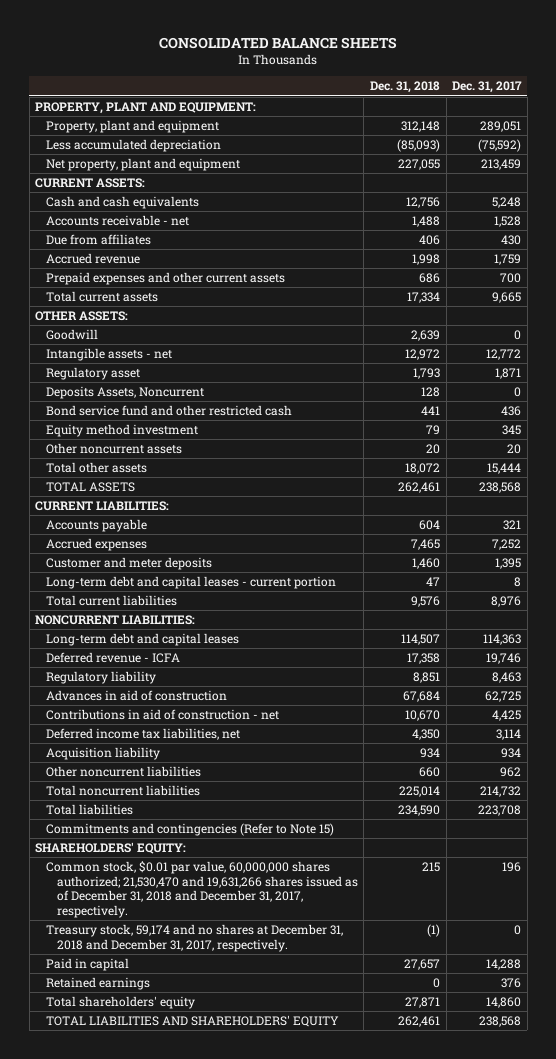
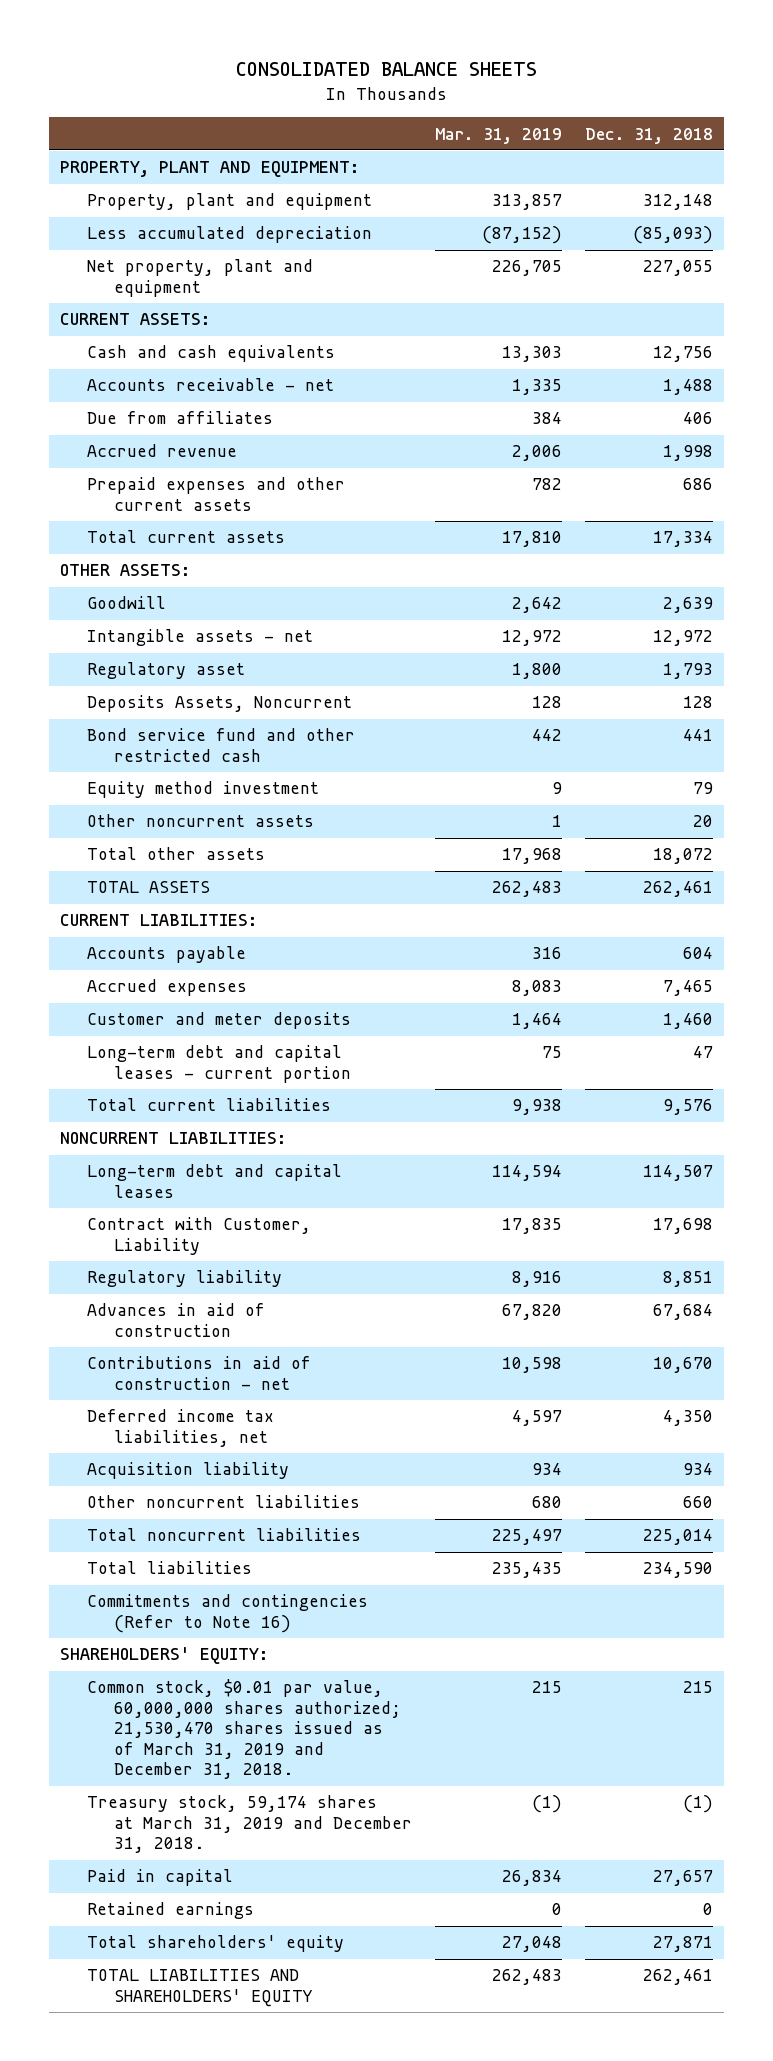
- | Dec. 31, 2018 | Dec. 31, 2017
+ | Mar. 31, 2019 | Dec. 31, 2018
- Deferred revenue - ICFA | 17,358 | 19,746
+ Contract with Customer, Liability | 17,835 | 17,698
- Commitments and contingencies (Refer to Note 15)
+ Commitments and contingencies (Refer to Note 16)
- Common stock, $0.01 par value, 60,000,000 shares authorized; 21,530,470 and 19,631,266 shares issued as of December 31, 2018 and December 31, 2017, respectively. | 215 | 196
- Treasury stock, 59,174 and no shares at December 31, 2018 and December 31, 2017, respectively. | (1) | 0
+ Common stock, $0.01 par value, 60,000,000 shares authorized; 21,530,470 shares issued as of March 31, 2019 and December 31, 2018. | 215 | 215
+ Treasury stock, 59,174 shares at March 31, 2019 and December 31, 2018. | (1) | (1)

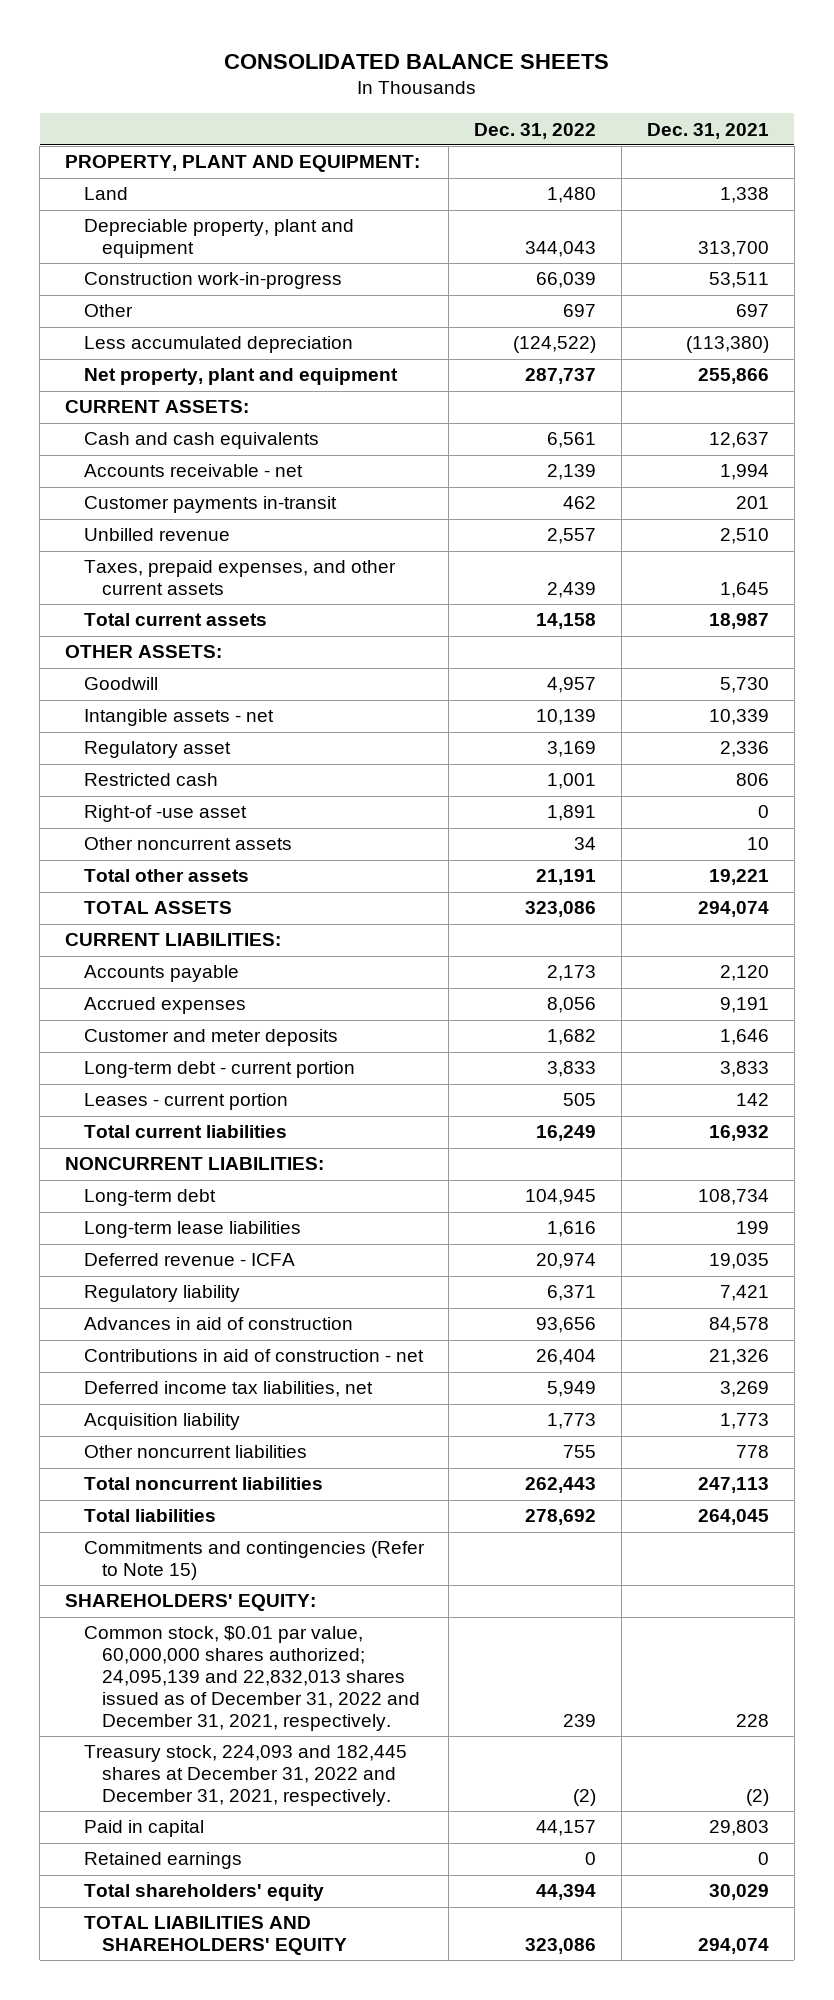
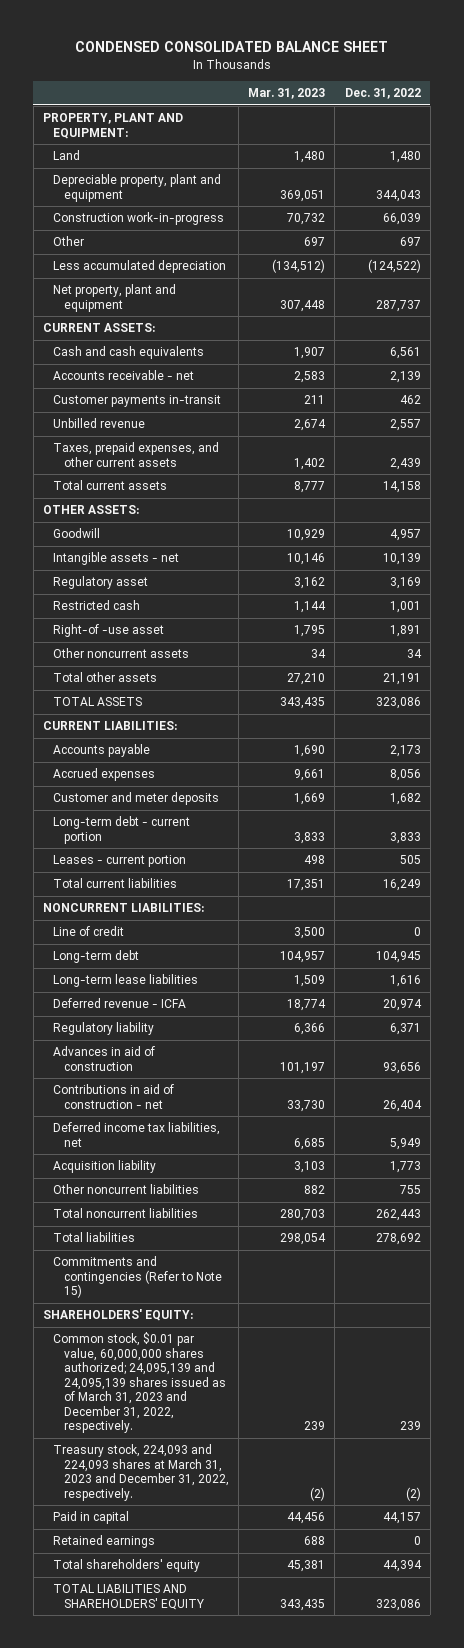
- CONSOLIDATED BALANCE SHEETS
+ CONDENSED CONSOLIDATED BALANCE SHEET
- | Dec. 31, 2022 | Dec. 31, 2021
+ | Mar. 31, 2023 | Dec. 31, 2022
+ Line of credit | 3,500 | 0
- Common stock, $0.01 par value, 60,000,000 shares authorized; 24,095,139 and 22,832,013 shares issued as of December 31, 2022 and December 31, 2021, respectively. | 239 | 228
- Treasury stock, 224,093 and 182,445 shares at December 31, 2022 and December 31, 2021, respectively. | (2) | (2)
+ Common stock, $0.01 par value, 60,000,000 shares authorized; 24,095,139 and 24,095,139 shares issued as of March 31, 2023 and December 31, 2022, respectively. | 239 | 239
+ Treasury stock, 224,093 and 224,093 shares at March 31, 2023 and December 31, 2022, respectively. | (2) | (2)

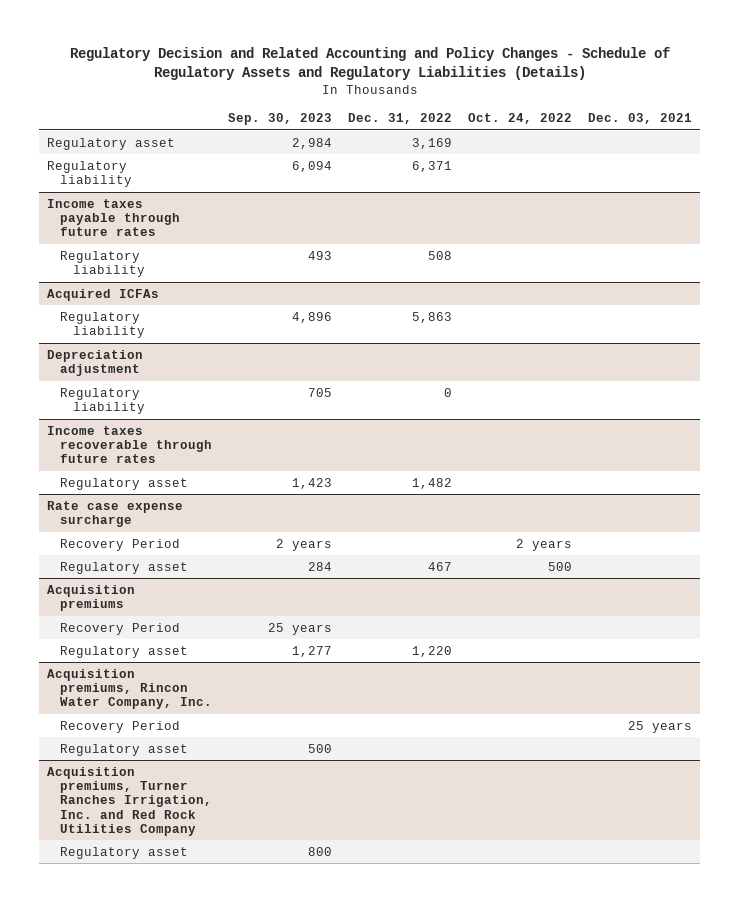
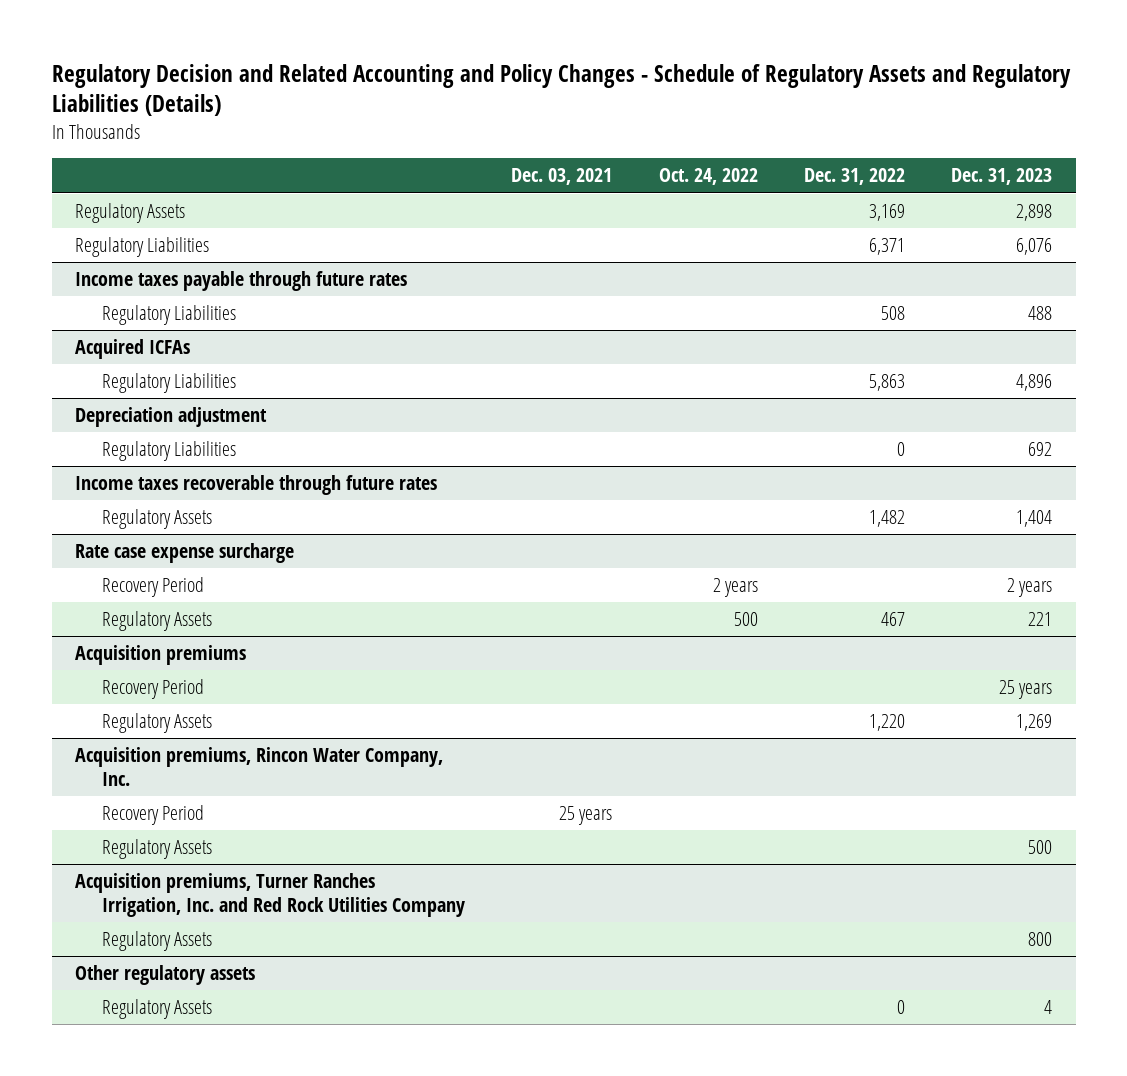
- | Sep. 30, 2023 | Dec. 31, 2022 | Oct. 24, 2022 | Dec. 03, 2021
+ | Dec. 03, 2021 | Oct. 24, 2022 | Dec. 31, 2022 | Dec. 31, 2023
- Regulatory asset | 2,984 | 3,169 | |
- Regulatory liability | 6,094 | 6,371 | |
+ Regulatory Assets | | | 3,169 | 2,898
+ Regulatory Liabilities | | | 6,371 | 6,076
@ Income taxes payable through future rates
- Regulatory liability | 493 | 508 | |
+ Regulatory Liabilities | | | 508 | 488
@ Acquired ICFAs
- Regulatory liability | 4,896 | 5,863 | |
+ Regulatory Liabilities | | | 5,863 | 4,896
@ Depreciation adjustment
- Regulatory liability | 705 | 0 | |
+ Regulatory Liabilities | | | 0 | 692
@ Income taxes recoverable through future rates
- Regulatory asset | 1,423 | 1,482 | |
+ Regulatory Assets | | | 1,482 | 1,404
@ Rate case expense surcharge
- Regulatory asset | 284 | 467 | 500 |
+ Regulatory Assets | | 500 | 467 | 221
@ Acquisition premiums
- Regulatory asset | 1,277 | 1,220 | |
+ Regulatory Assets | | | 1,220 | 1,269
@ Acquisition premiums, Rincon Water Company, Inc.
- Regulatory asset | 500 | | |
+ Regulatory Assets | | | | 500
@ Acquisition premiums, Turner Ranches Irrigation, Inc. and Red Rock Utilities Company
- Regulatory asset | 800 | | |
+ Regulatory Assets | | | | 800
+ Other regulatory assets
+ Regulatory Assets | | | 0 | 4

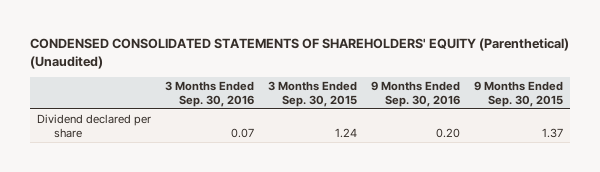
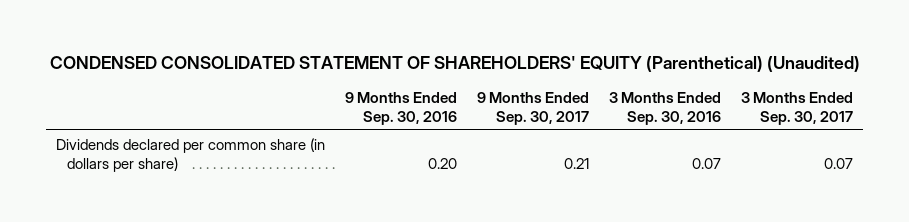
- CONDENSED CONSOLIDATED STATEMENTS OF SHAREHOLDERS' EQUITY (Parenthetical) (Unaudited)
+ CONDENSED CONSOLIDATED STATEMENT OF SHAREHOLDERS' EQUITY (Parenthetical) (Unaudited)
- | 3 Months Ended Sep. 30, 2016 | 3 Months Ended Sep. 30, 2015 | 9 Months Ended Sep. 30, 2016 | 9 Months Ended Sep. 30, 2015
+ | 9 Months Ended Sep. 30, 2016 | 9 Months Ended Sep. 30, 2017 | 3 Months Ended Sep. 30, 2016 | 3 Months Ended Sep. 30, 2017
- Dividend declared per share | 0.07 | 1.24 | 0.20 | 1.37
+ Dividends declared per common share (in dollars per share) | 0.20 | 0.21 | 0.07 | 0.07

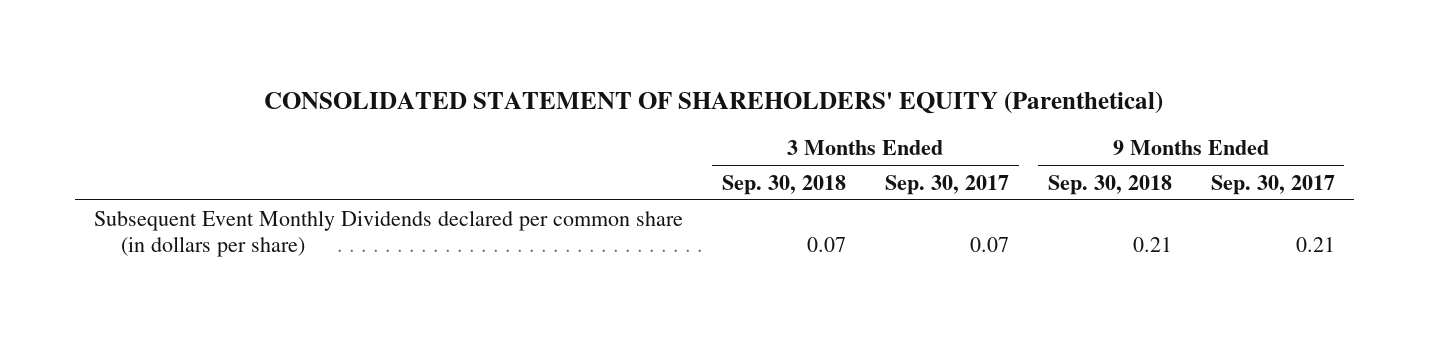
- CONDENSED CONSOLIDATED STATEMENT OF SHAREHOLDERS' EQUITY (Parenthetical) (Unaudited)
+ CONSOLIDATED STATEMENT OF SHAREHOLDERS' EQUITY (Parenthetical)
- | 9 Months Ended Sep. 30, 2016 | 9 Months Ended Sep. 30, 2017 | 3 Months Ended Sep. 30, 2016 | 3 Months Ended Sep. 30, 2017
+ | 3 Months Ended Sep. 30, 2018 | 3 Months Ended Sep. 30, 2017 | 9 Months Ended Sep. 30, 2018 | 9 Months Ended Sep. 30, 2017
- Dividends declared per common share (in dollars per share) | 0.20 | 0.21 | 0.07 | 0.07
+ Subsequent Event Monthly Dividends declared per common share (in dollars per share) | 0.07 | 0.07 | 0.21 | 0.21

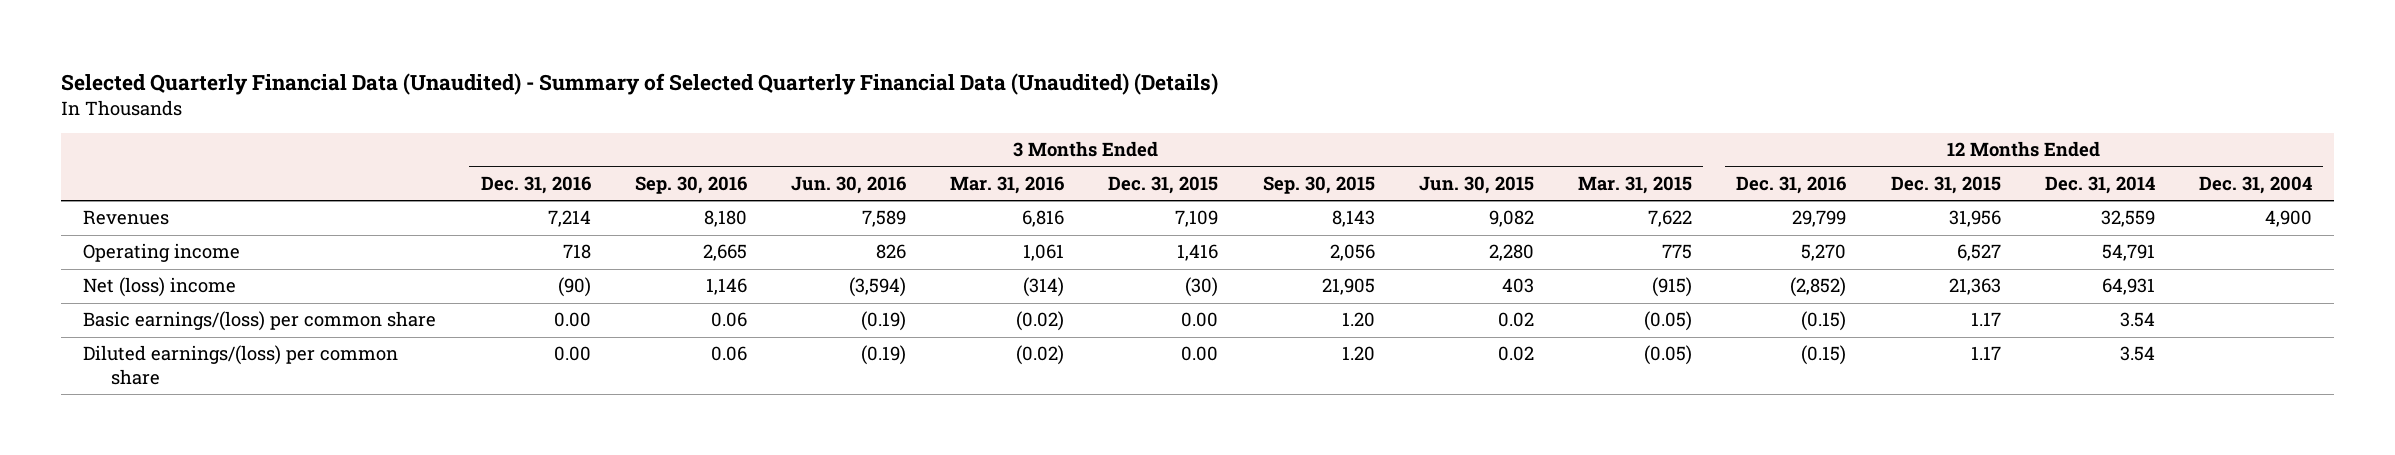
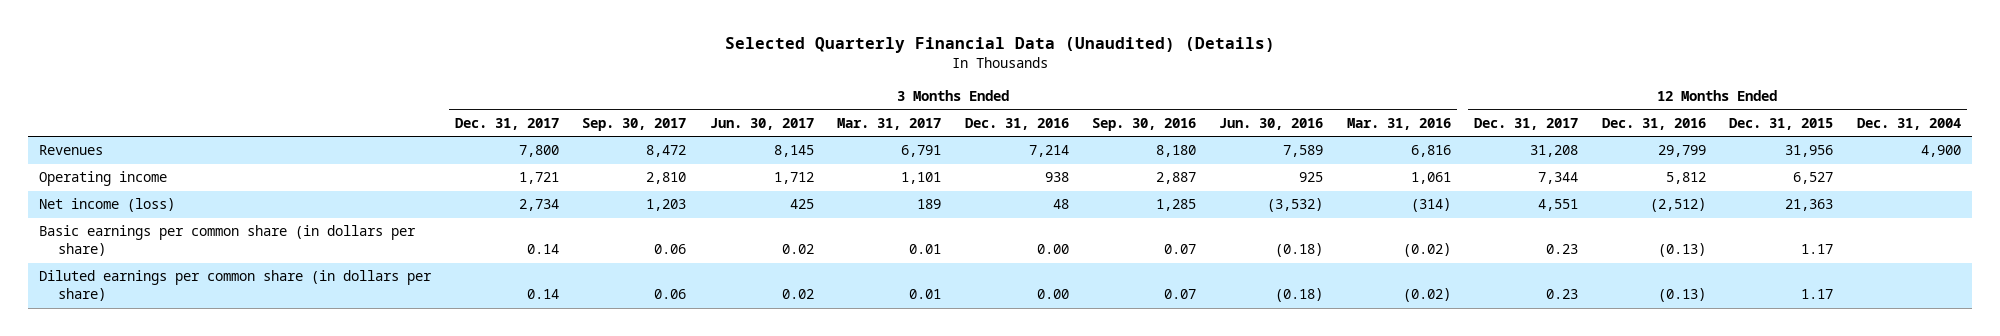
- Selected Quarterly Financial Data (Unaudited) - Summary of Selected Quarterly Financial Data (Unaudited) (Details)
+ Selected Quarterly Financial Data (Unaudited) (Details)
- | 3 Months Ended Dec. 31, 2016 | 3 Months Ended Sep. 30, 2016 | 3 Months Ended Jun. 30, 2016 | 3 Months Ended Mar. 31, 2016 | 3 Months Ended Dec. 31, 2015 | 3 Months Ended Sep. 30, 2015 | 3 Months Ended Jun. 30, 2015 | 3 Months Ended Mar. 31, 2015 | 12 Months Ended Dec. 31, 2016 | 12 Months Ended Dec. 31, 2015 | 12 Months Ended Dec. 31, 2014 | 12 Months Ended Dec. 31, 2004
+ | 3 Months Ended Dec. 31, 2017 | 3 Months Ended Sep. 30, 2017 | 3 Months Ended Jun. 30, 2017 | 3 Months Ended Mar. 31, 2017 | 3 Months Ended Dec. 31, 2016 | 3 Months Ended Sep. 30, 2016 | 3 Months Ended Jun. 30, 2016 | 3 Months Ended Mar. 31, 2016 | 12 Months Ended Dec. 31, 2017 | 12 Months Ended Dec. 31, 2016 | 12 Months Ended Dec. 31, 2015 | 12 Months Ended Dec. 31, 2004
- Operating income | 718 | 2,665 | 826 | 1,061 | 1,416 | 2,056 | 2,280 | 775 | 5,270 | 6,527 | 54,791 |
- Net (loss) income | (90) | 1,146 | (3,594) | (314) | (30) | 21,905 | 403 | (915) | (2,852) | 21,363 | 64,931 |
- Basic earnings/(loss) per common share | 0.00 | 0.06 | (0.19) | (0.02) | 0.00 | 1.20 | 0.02 | (0.05) | (0.15) | 1.17 | 3.54 |
- Diluted earnings/(loss) per common share | 0.00 | 0.06 | (0.19) | (0.02) | 0.00 | 1.20 | 0.02 | (0.05) | (0.15) | 1.17 | 3.54 |
+ Operating income | 1,721 | 2,810 | 1,712 | 1,101 | 938 | 2,887 | 925 | 1,061 | 7,344 | 5,812 | 6,527 |
+ Net income (loss) | 2,734 | 1,203 | 425 | 189 | 48 | 1,285 | (3,532) | (314) | 4,551 | (2,512) | 21,363 |
+ Basic earnings per common share (in dollars per share) | 0.14 | 0.06 | 0.02 | 0.01 | 0.00 | 0.07 | (0.18) | (0.02) | 0.23 | (0.13) | 1.17 |
+ Diluted earnings per common share (in dollars per share) | 0.14 | 0.06 | 0.02 | 0.01 | 0.00 | 0.07 | (0.18) | (0.02) | 0.23 | (0.13) | 1.17 |

